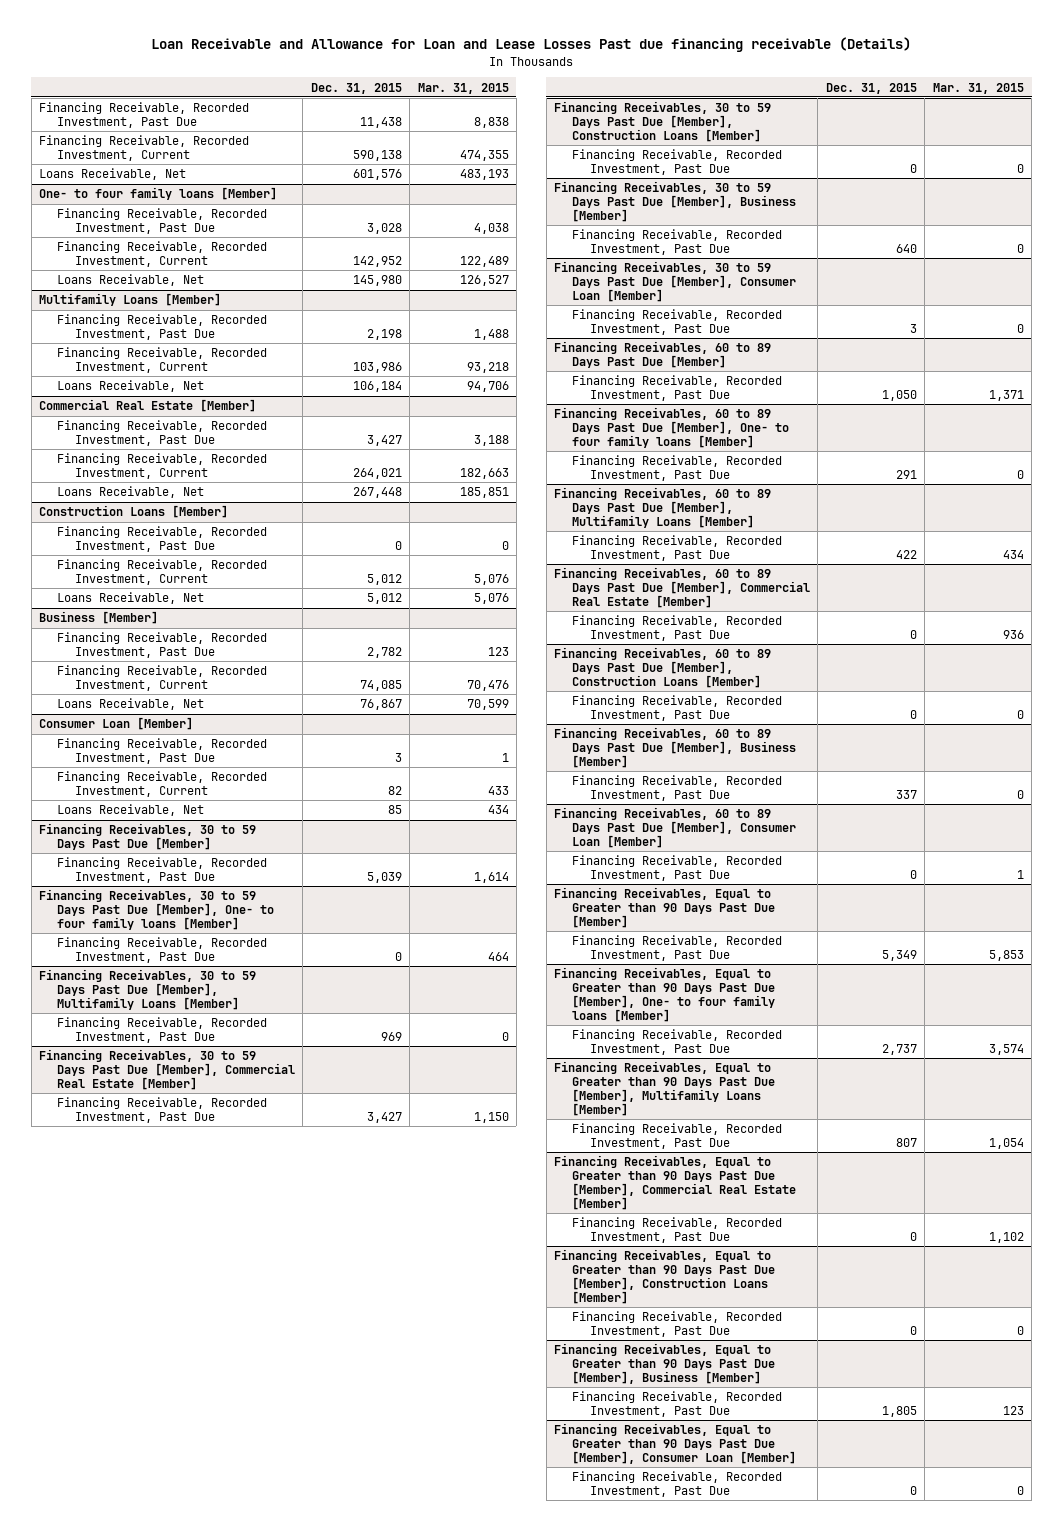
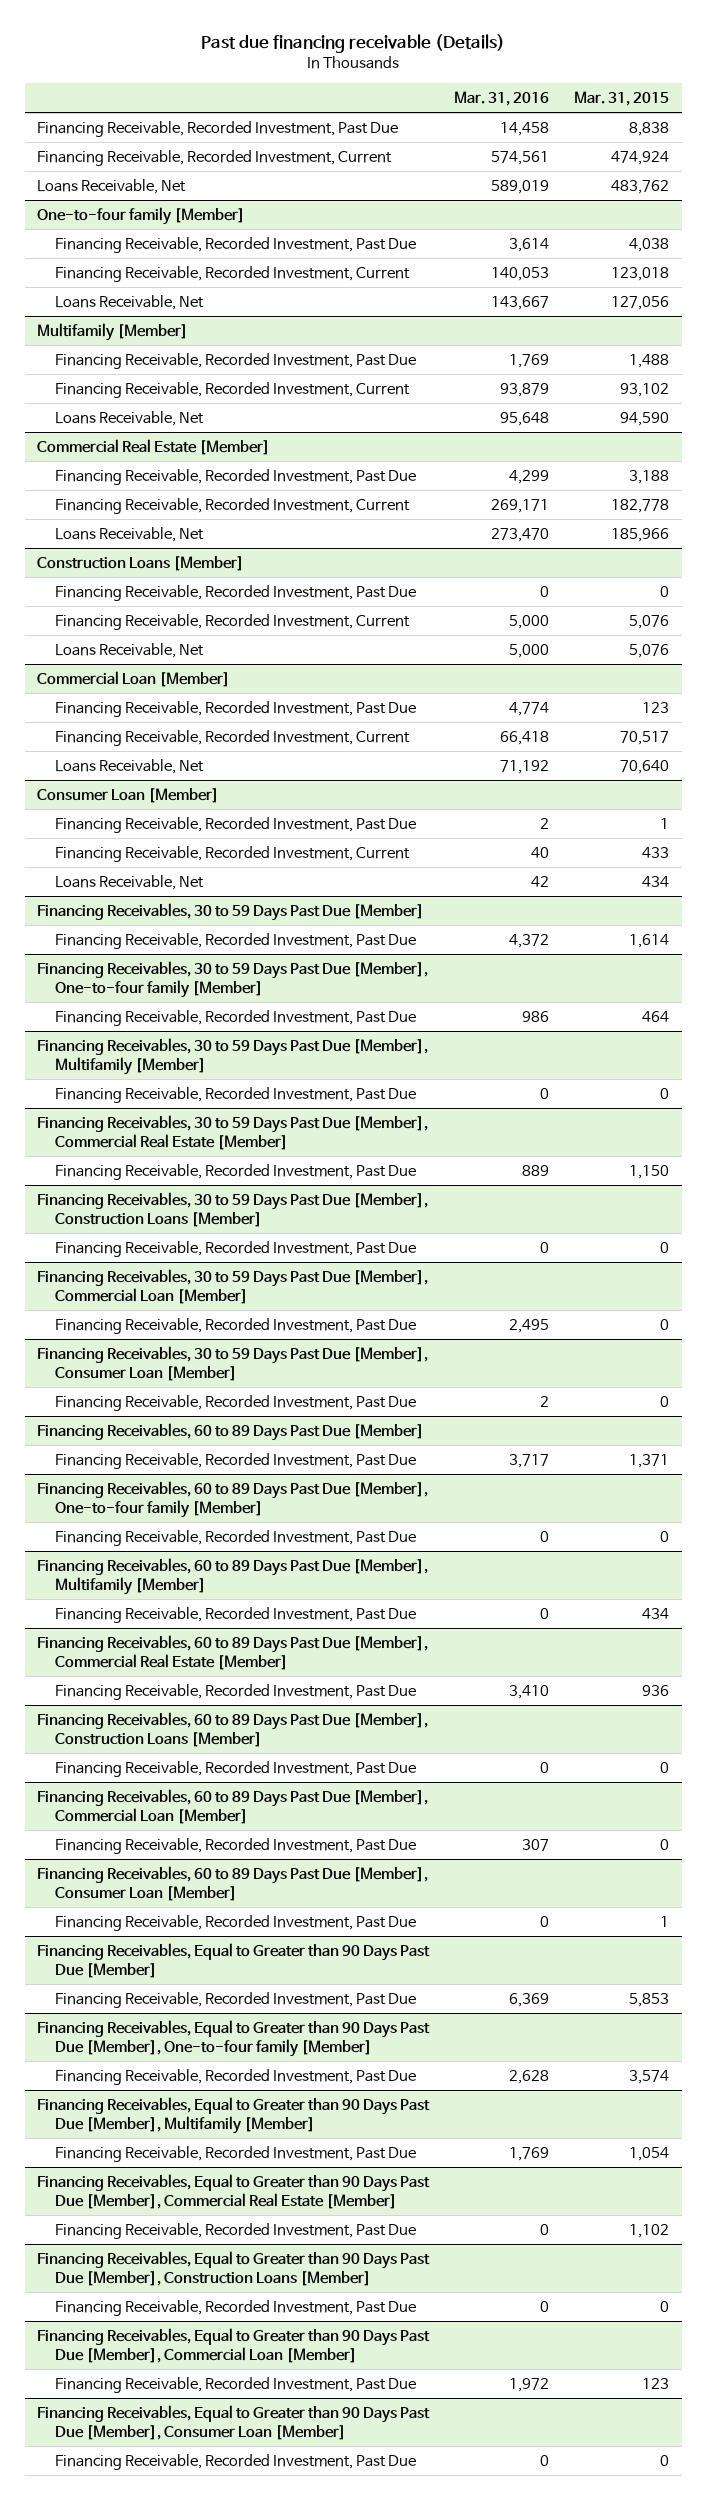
- Loan Receivable and Allowance for Loan and Lease Losses Past due financing receivable (Details)
+ Past due financing receivable (Details)
- | Dec. 31, 2015 | Mar. 31, 2015
+ | Mar. 31, 2016 | Mar. 31, 2015
- Financing Receivable, Recorded Investment, Current | 590,138 | 474,355
- Loans Receivable, Net | 601,576 | 483,193
- One- to four family loans [Member]
+ Financing Receivable, Recorded Investment, Current | 574,561 | 474,924
+ Loans Receivable, Net | 589,019 | 483,762
+ One-to-four family [Member]
- Financing Receivable, Recorded Investment, Current | 142,952 | 122,489
- Loans Receivable, Net | 145,980 | 126,527
- Multifamily Loans [Member]
+ Financing Receivable, Recorded Investment, Current | 140,053 | 123,018
+ Loans Receivable, Net | 143,667 | 127,056
+ Multifamily [Member]
- Financing Receivable, Recorded Investment, Current | 103,986 | 93,218
- Loans Receivable, Net | 106,184 | 94,706
+ Financing Receivable, Recorded Investment, Current | 93,879 | 93,102
+ Loans Receivable, Net | 95,648 | 94,590
@ Commercial Real Estate [Member]
- Financing Receivable, Recorded Investment, Current | 264,021 | 182,663
- Loans Receivable, Net | 267,448 | 185,851
+ Financing Receivable, Recorded Investment, Current | 269,171 | 182,778
+ Loans Receivable, Net | 273,470 | 185,966
- Business [Member]
+ Commercial Loan [Member]
- Financing Receivable, Recorded Investment, Current | 74,085 | 70,476
- Loans Receivable, Net | 76,867 | 70,599
+ Financing Receivable, Recorded Investment, Current | 66,418 | 70,517
+ Loans Receivable, Net | 71,192 | 70,640
- Financing Receivables, 30 to 59 Days Past Due [Member], One- to four family loans [Member]
+ Financing Receivables, 30 to 59 Days Past Due [Member], One-to-four family [Member]
- Financing Receivables, 30 to 59 Days Past Due [Member], Multifamily Loans [Member]
+ Financing Receivables, 30 to 59 Days Past Due [Member], Multifamily [Member]
- Financing Receivables, 30 to 59 Days Past Due [Member], Business [Member]
+ Financing Receivables, 30 to 59 Days Past Due [Member], Commercial Loan [Member]
- Financing Receivables, 60 to 89 Days Past Due [Member], One- to four family loans [Member]
+ Financing Receivables, 60 to 89 Days Past Due [Member], One-to-four family [Member]
- Financing Receivables, 60 to 89 Days Past Due [Member], Multifamily Loans [Member]
+ Financing Receivables, 60 to 89 Days Past Due [Member], Multifamily [Member]
- Financing Receivables, 60 to 89 Days Past Due [Member], Business [Member]
+ Financing Receivables, 60 to 89 Days Past Due [Member], Commercial Loan [Member]
- Financing Receivables, Equal to Greater than 90 Days Past Due [Member], One- to four family loans [Member]
+ Financing Receivables, Equal to Greater than 90 Days Past Due [Member], One-to-four family [Member]
- Financing Receivables, Equal to Greater than 90 Days Past Due [Member], Multifamily Loans [Member]
+ Financing Receivables, Equal to Greater than 90 Days Past Due [Member], Multifamily [Member]
- Financing Receivables, Equal to Greater than 90 Days Past Due [Member], Business [Member]
+ Financing Receivables, Equal to Greater than 90 Days Past Due [Member], Commercial Loan [Member]

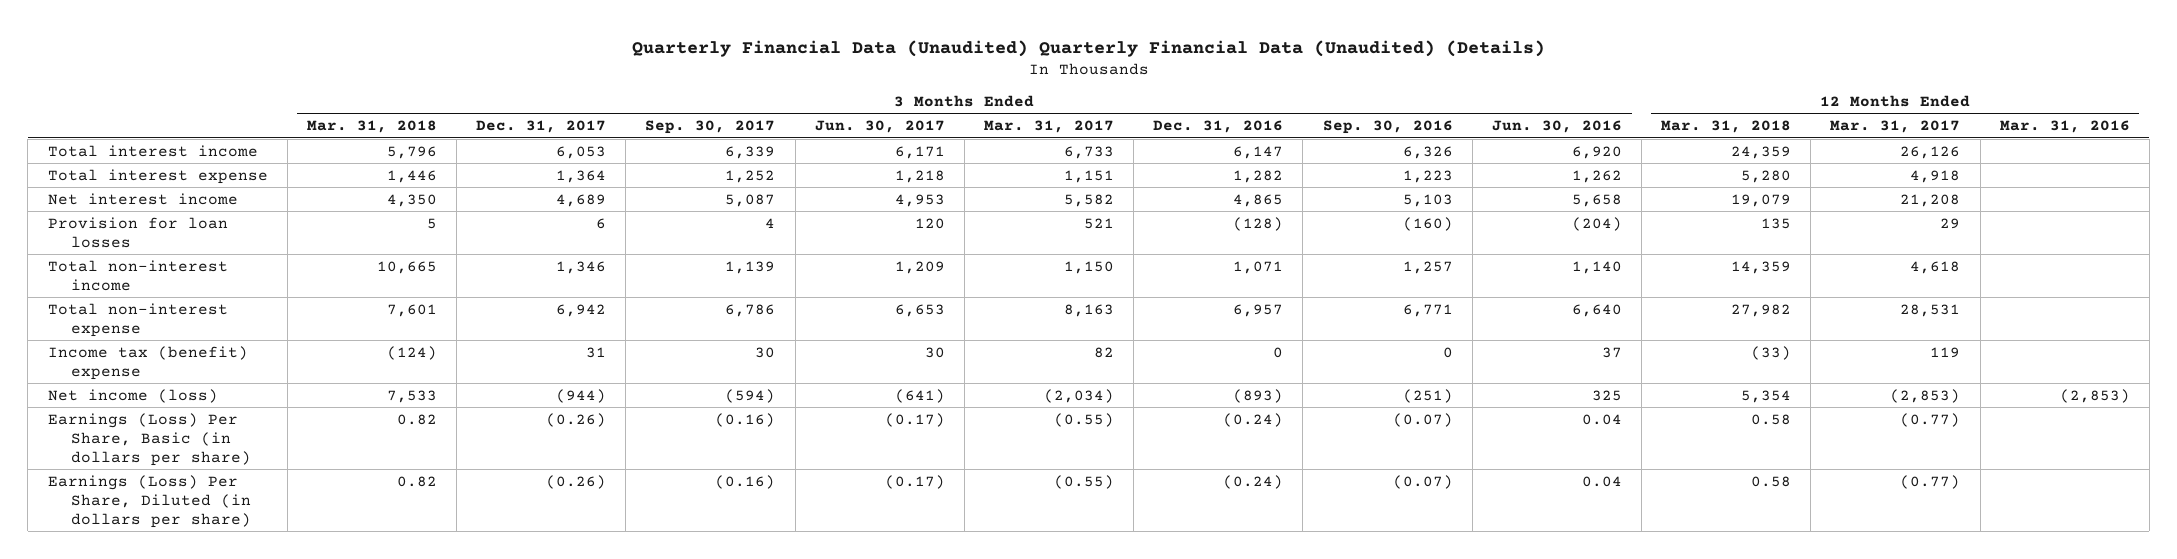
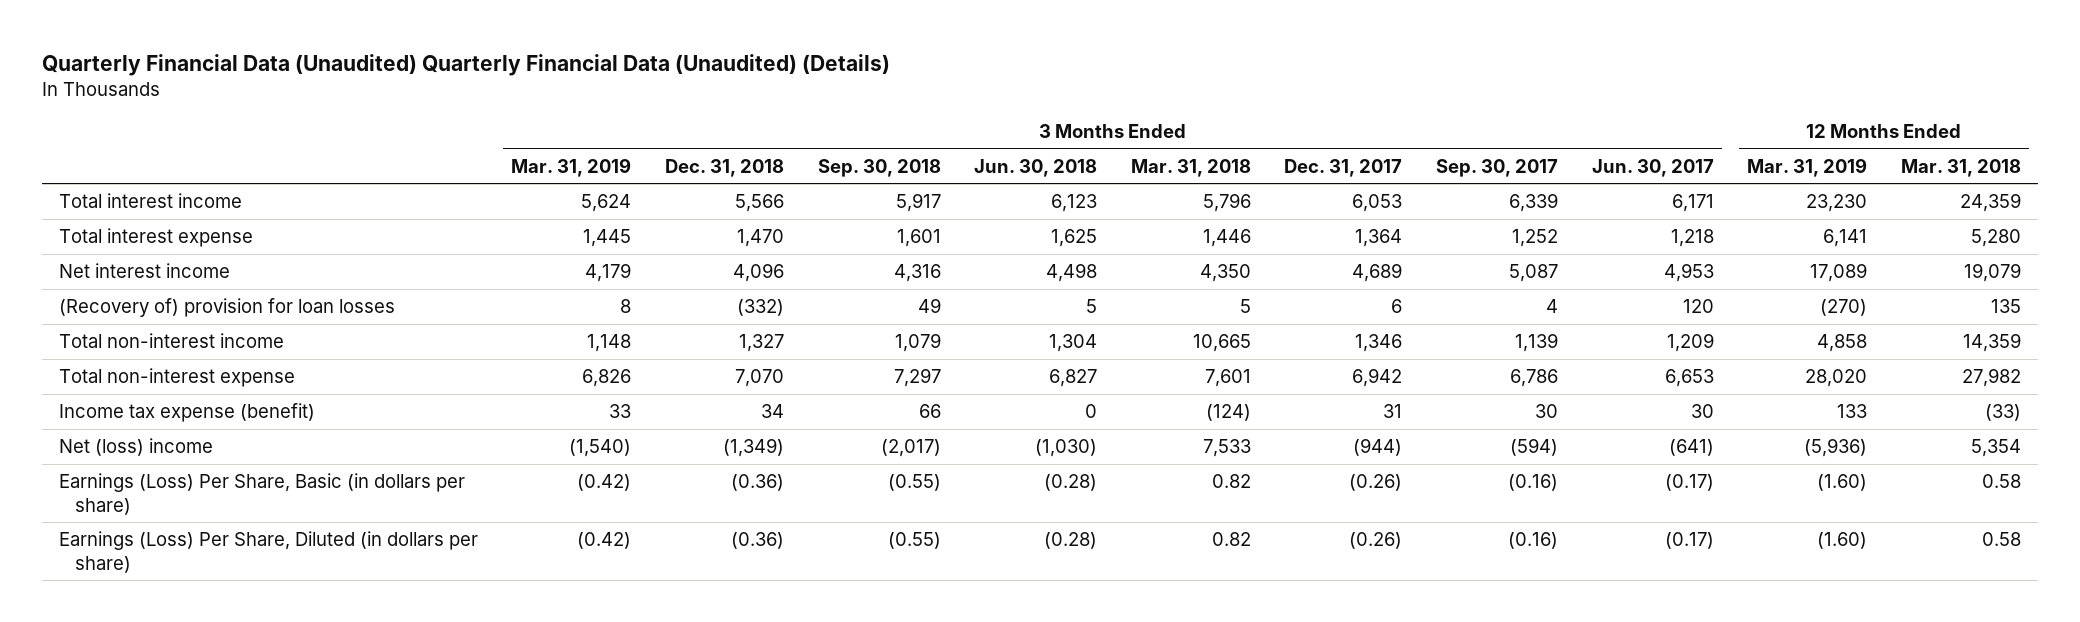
- | 3 Months Ended Mar. 31, 2018 | 3 Months Ended Dec. 31, 2017 | 3 Months Ended Sep. 30, 2017 | 3 Months Ended Jun. 30, 2017 | 3 Months Ended Mar. 31, 2017 | 3 Months Ended Dec. 31, 2016 | 3 Months Ended Sep. 30, 2016 | 3 Months Ended Jun. 30, 2016 | 12 Months Ended Mar. 31, 2018 | 12 Months Ended Mar. 31, 2017 | 12 Months Ended Mar. 31, 2016
+ | 3 Months Ended Mar. 31, 2019 | 3 Months Ended Dec. 31, 2018 | 3 Months Ended Sep. 30, 2018 | 3 Months Ended Jun. 30, 2018 | 3 Months Ended Mar. 31, 2018 | 3 Months Ended Dec. 31, 2017 | 3 Months Ended Sep. 30, 2017 | 3 Months Ended Jun. 30, 2017 | 12 Months Ended Mar. 31, 2019 | 12 Months Ended Mar. 31, 2018
- Provision for loan losses | 5 | 6 | 4 | 120 | 521 | (128) | (160) | (204) | 135 | 29 |
+ (Recovery of) provision for loan losses | 8 | (332) | 49 | 5 | 5 | 6 | 4 | 120 | (270) | 135
- Income tax (benefit) expense | (124) | 31 | 30 | 30 | 82 | 0 | 0 | 37 | (33) | 119 |
- Net income (loss) | 7,533 | (944) | (594) | (641) | (2,034) | (893) | (251) | 325 | 5,354 | (2,853) | (2,853)
+ Income tax expense (benefit) | 33 | 34 | 66 | 0 | (124) | 31 | 30 | 30 | 133 | (33)
+ Net (loss) income | (1,540) | (1,349) | (2,017) | (1,030) | 7,533 | (944) | (594) | (641) | (5,936) | 5,354

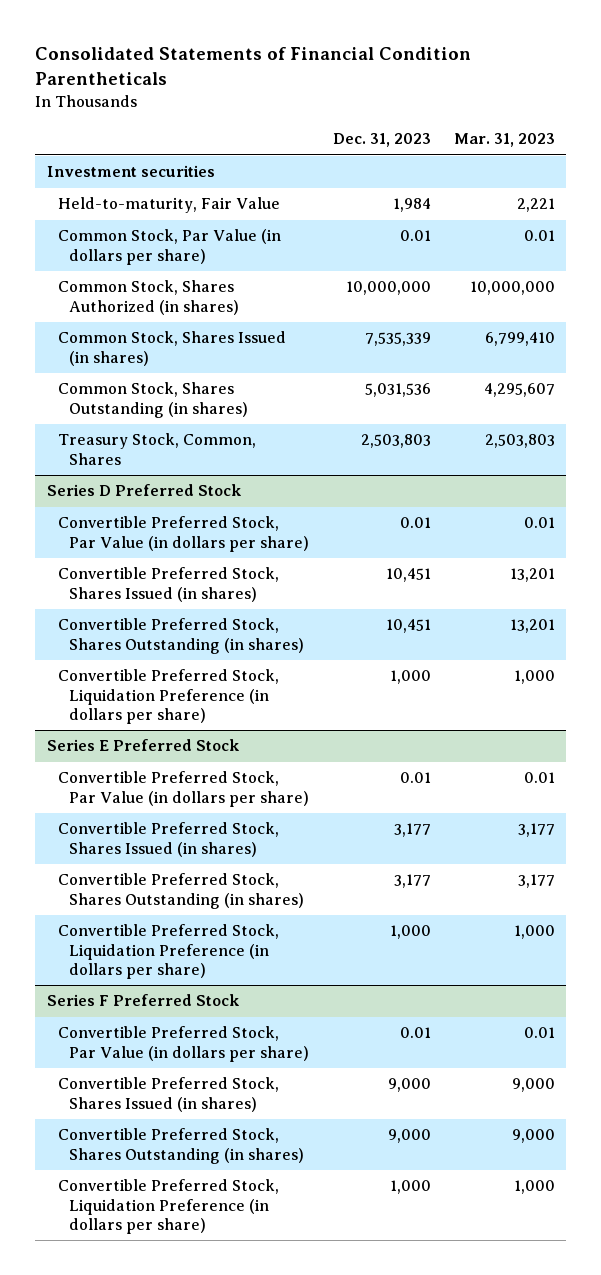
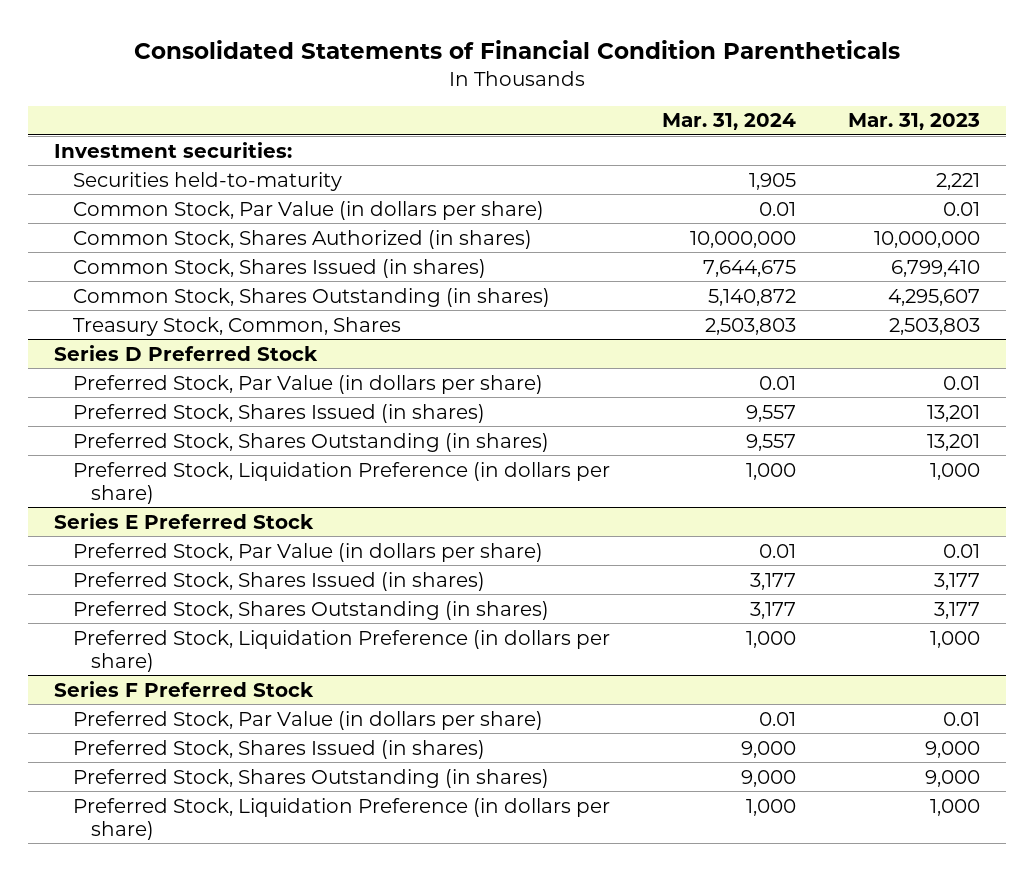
- | Dec. 31, 2023 | Mar. 31, 2023
+ | Mar. 31, 2024 | Mar. 31, 2023
- Investment securities
- Held-to-maturity, Fair Value | 1,984 | 2,221
+ Investment securities:
+ Securities held-to-maturity | 1,905 | 2,221
@ Series D Preferred Stock
- Convertible Preferred Stock, Par Value (in dollars per share) | 0.01 | 0.01
- Convertible Preferred Stock, Shares Issued (in shares) | 10,451 | 13,201
- Convertible Preferred Stock, Shares Outstanding (in shares) | 10,451 | 13,201
- Convertible Preferred Stock, Liquidation Preference (in dollars per share) | 1,000 | 1,000
+ Preferred Stock, Par Value (in dollars per share) | 0.01 | 0.01
+ Preferred Stock, Shares Issued (in shares) | 9,557 | 13,201
+ Preferred Stock, Shares Outstanding (in shares) | 9,557 | 13,201
+ Preferred Stock, Liquidation Preference (in dollars per share) | 1,000 | 1,000
@ Series E Preferred Stock
- Convertible Preferred Stock, Par Value (in dollars per share) | 0.01 | 0.01
- Convertible Preferred Stock, Shares Issued (in shares) | 3,177 | 3,177
- Convertible Preferred Stock, Shares Outstanding (in shares) | 3,177 | 3,177
- Convertible Preferred Stock, Liquidation Preference (in dollars per share) | 1,000 | 1,000
+ Preferred Stock, Par Value (in dollars per share) | 0.01 | 0.01
+ Preferred Stock, Shares Issued (in shares) | 3,177 | 3,177
+ Preferred Stock, Shares Outstanding (in shares) | 3,177 | 3,177
+ Preferred Stock, Liquidation Preference (in dollars per share) | 1,000 | 1,000
@ Series F Preferred Stock
- Convertible Preferred Stock, Par Value (in dollars per share) | 0.01 | 0.01
- Convertible Preferred Stock, Shares Issued (in shares) | 9,000 | 9,000
- Convertible Preferred Stock, Shares Outstanding (in shares) | 9,000 | 9,000
- Convertible Preferred Stock, Liquidation Preference (in dollars per share) | 1,000 | 1,000
+ Preferred Stock, Par Value (in dollars per share) | 0.01 | 0.01
+ Preferred Stock, Shares Issued (in shares) | 9,000 | 9,000
+ Preferred Stock, Shares Outstanding (in shares) | 9,000 | 9,000
+ Preferred Stock, Liquidation Preference (in dollars per share) | 1,000 | 1,000

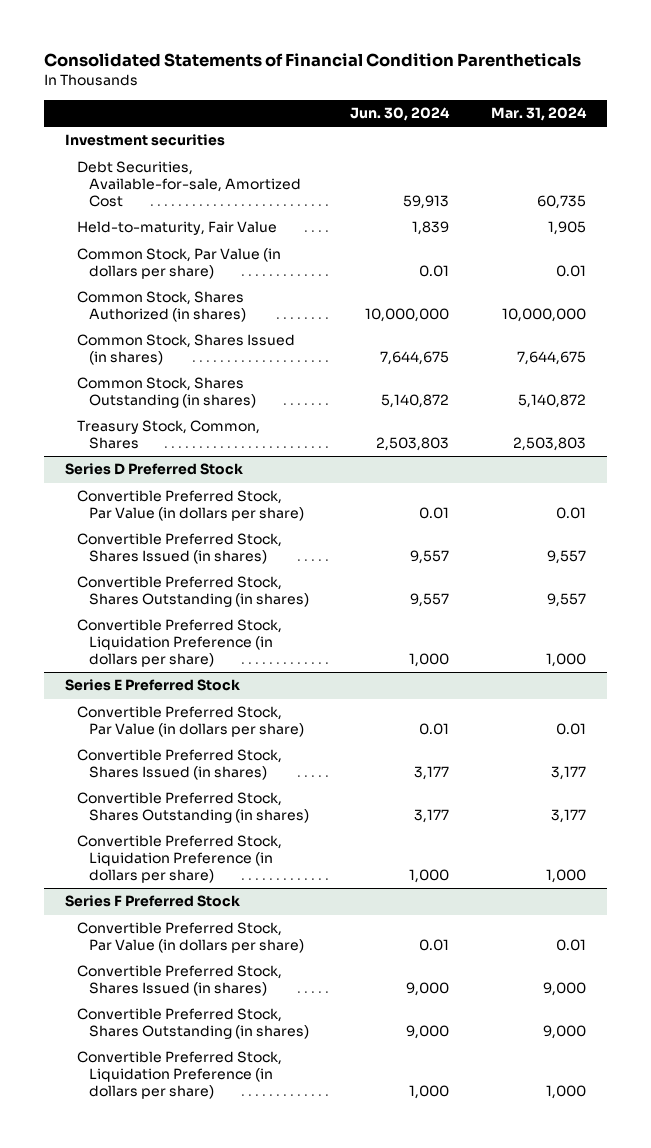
- | Mar. 31, 2024 | Mar. 31, 2023
+ | Jun. 30, 2024 | Mar. 31, 2024
- Investment securities:
- Securities held-to-maturity | 1,905 | 2,221
+ Investment securities
+ Debt Securities, Available-for-sale, Amortized Cost | 59,913 | 60,735
+ Held-to-maturity, Fair Value | 1,839 | 1,905
@ Series D Preferred Stock
- Preferred Stock, Par Value (in dollars per share) | 0.01 | 0.01
- Preferred Stock, Shares Issued (in shares) | 9,557 | 13,201
- Preferred Stock, Shares Outstanding (in shares) | 9,557 | 13,201
- Preferred Stock, Liquidation Preference (in dollars per share) | 1,000 | 1,000
+ Convertible Preferred Stock, Par Value (in dollars per share) | 0.01 | 0.01
+ Convertible Preferred Stock, Shares Issued (in shares) | 9,557 | 9,557
+ Convertible Preferred Stock, Shares Outstanding (in shares) | 9,557 | 9,557
+ Convertible Preferred Stock, Liquidation Preference (in dollars per share) | 1,000 | 1,000
@ Series E Preferred Stock
- Preferred Stock, Par Value (in dollars per share) | 0.01 | 0.01
- Preferred Stock, Shares Issued (in shares) | 3,177 | 3,177
- Preferred Stock, Shares Outstanding (in shares) | 3,177 | 3,177
- Preferred Stock, Liquidation Preference (in dollars per share) | 1,000 | 1,000
+ Convertible Preferred Stock, Par Value (in dollars per share) | 0.01 | 0.01
+ Convertible Preferred Stock, Shares Issued (in shares) | 3,177 | 3,177
+ Convertible Preferred Stock, Shares Outstanding (in shares) | 3,177 | 3,177
+ Convertible Preferred Stock, Liquidation Preference (in dollars per share) | 1,000 | 1,000
@ Series F Preferred Stock
- Preferred Stock, Par Value (in dollars per share) | 0.01 | 0.01
- Preferred Stock, Shares Issued (in shares) | 9,000 | 9,000
- Preferred Stock, Shares Outstanding (in shares) | 9,000 | 9,000
- Preferred Stock, Liquidation Preference (in dollars per share) | 1,000 | 1,000
+ Convertible Preferred Stock, Par Value (in dollars per share) | 0.01 | 0.01
+ Convertible Preferred Stock, Shares Issued (in shares) | 9,000 | 9,000
+ Convertible Preferred Stock, Shares Outstanding (in shares) | 9,000 | 9,000
+ Convertible Preferred Stock, Liquidation Preference (in dollars per share) | 1,000 | 1,000

